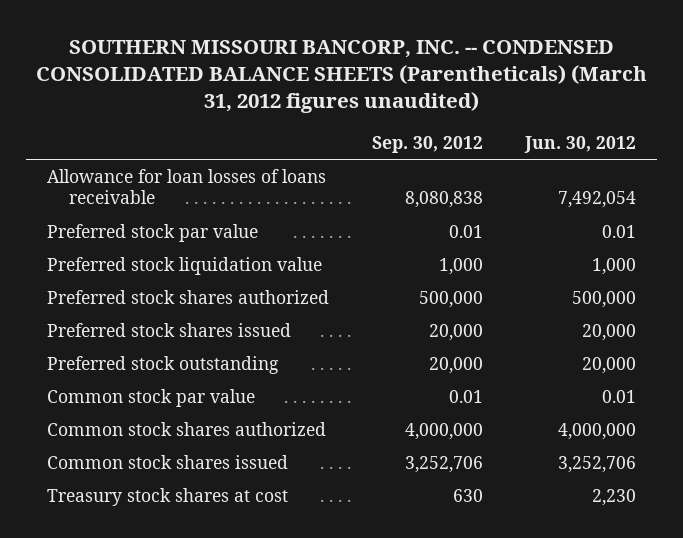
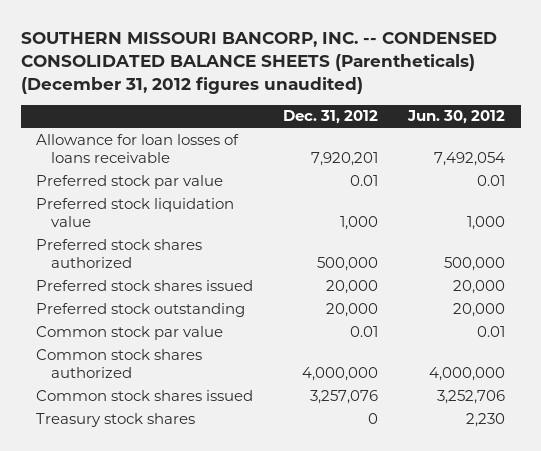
- SOUTHERN MISSOURI BANCORP, INC. -- CONDENSED CONSOLIDATED BALANCE SHEETS (Parentheticals) (March 31, 2012 figures unaudited)
+ SOUTHERN MISSOURI BANCORP, INC. -- CONDENSED CONSOLIDATED BALANCE SHEETS (Parentheticals) (December 31, 2012 figures unaudited)
- | Sep. 30, 2012 | Jun. 30, 2012
+ | Dec. 31, 2012 | Jun. 30, 2012
- Treasury stock shares at cost | 630 | 2,230
+ Treasury stock shares | 0 | 2,230

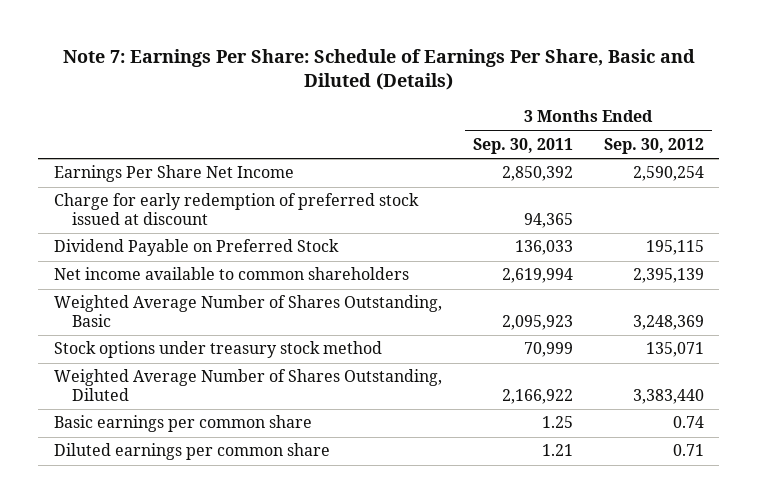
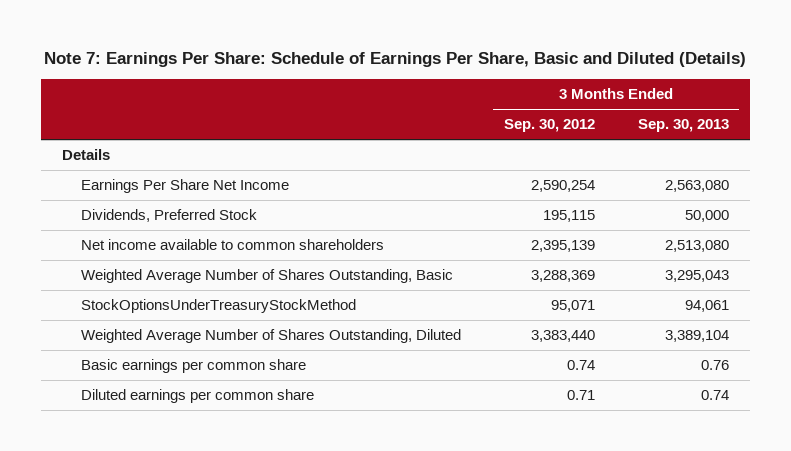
- | 3 Months Ended Sep. 30, 2011 | 3 Months Ended Sep. 30, 2012
+ | 3 Months Ended Sep. 30, 2012 | 3 Months Ended Sep. 30, 2013
+ Details
- Charge for early redemption of preferred stock issued at discount | 94,365 |
- Dividend Payable on Preferred Stock | 136,033 | 195,115
+ Dividends, Preferred Stock | 195,115 | 50,000
- Weighted Average Number of Shares Outstanding, Basic | 2,095,923 | 3,248,369
- Stock options under treasury stock method | 70,999 | 135,071
+ Weighted Average Number of Shares Outstanding, Basic | 3,288,369 | 3,295,043
+ StockOptionsUnderTreasuryStockMethod | 95,071 | 94,061

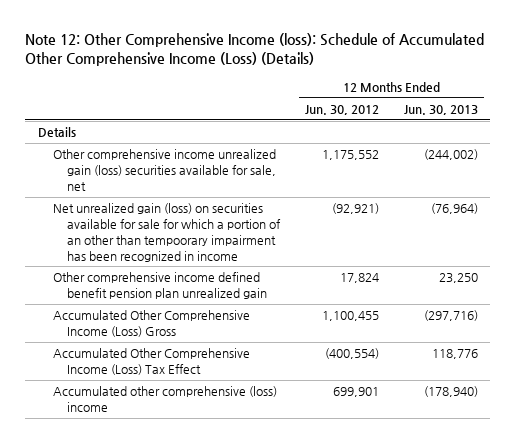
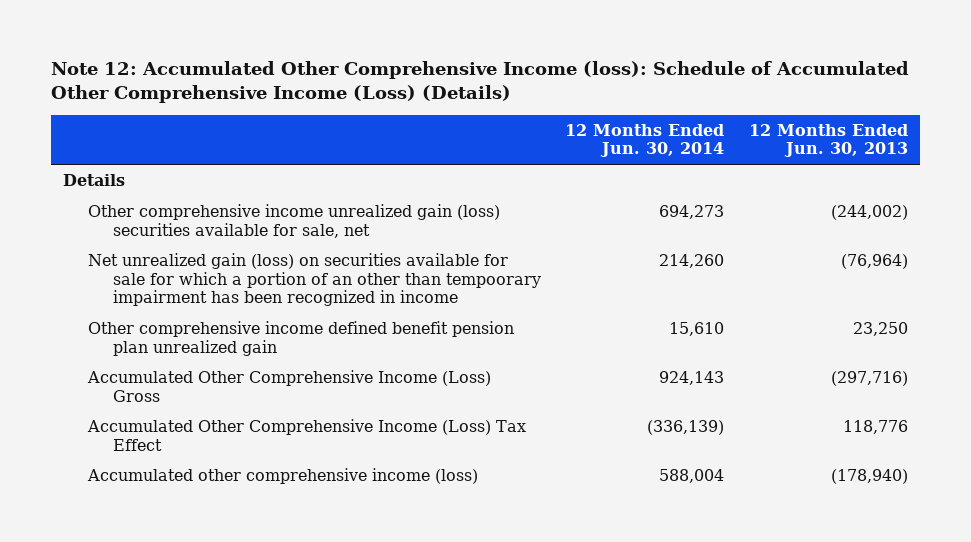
- Note 12: Other Comprehensive Income (loss): Schedule of Accumulated Other Comprehensive Income (Loss) (Details)
+ Note 12: Accumulated Other Comprehensive Income (loss): Schedule of Accumulated Other Comprehensive Income (Loss) (Details)
- | 12 Months Ended Jun. 30, 2012 | 12 Months Ended Jun. 30, 2013
+ | 12 Months Ended Jun. 30, 2014 | 12 Months Ended Jun. 30, 2013
- Accumulated other comprehensive (loss) income | 699,901 | (178,940)
+ Accumulated other comprehensive income (loss) | 588,004 | (178,940)

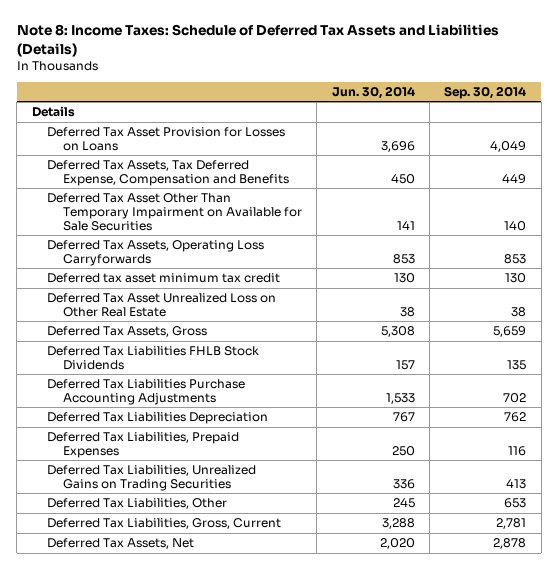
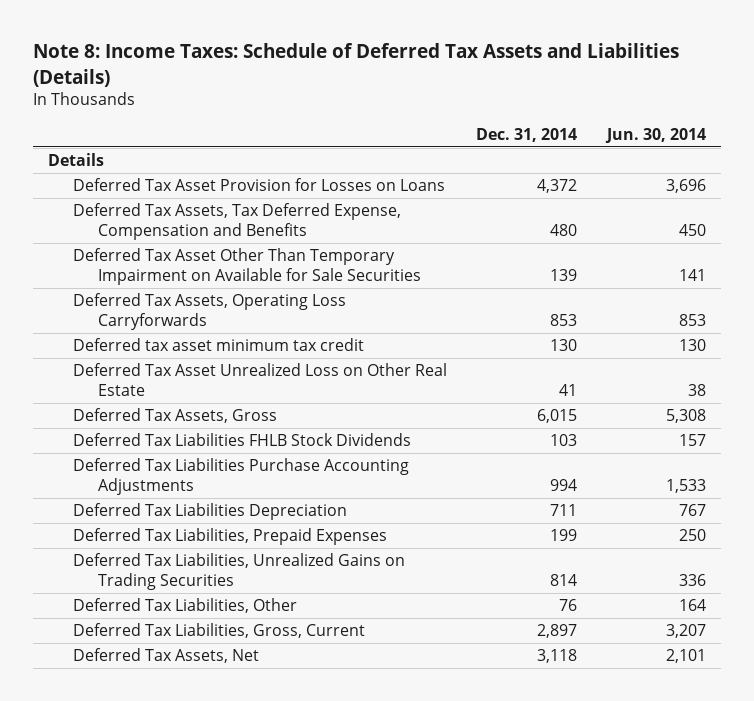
- | Jun. 30, 2014 | Sep. 30, 2014
+ | Dec. 31, 2014 | Jun. 30, 2014
- Deferred Tax Liabilities, Other | 245 | 653
- Deferred Tax Liabilities, Gross, Current | 3,288 | 2,781
- Deferred Tax Assets, Net | 2,020 | 2,878
+ Deferred Tax Liabilities, Other | 76 | 164
+ Deferred Tax Liabilities, Gross, Current | 2,897 | 3,207
+ Deferred Tax Assets, Net | 3,118 | 2,101

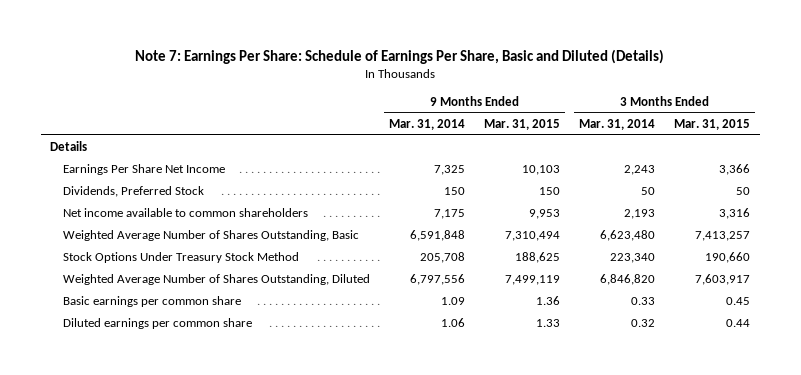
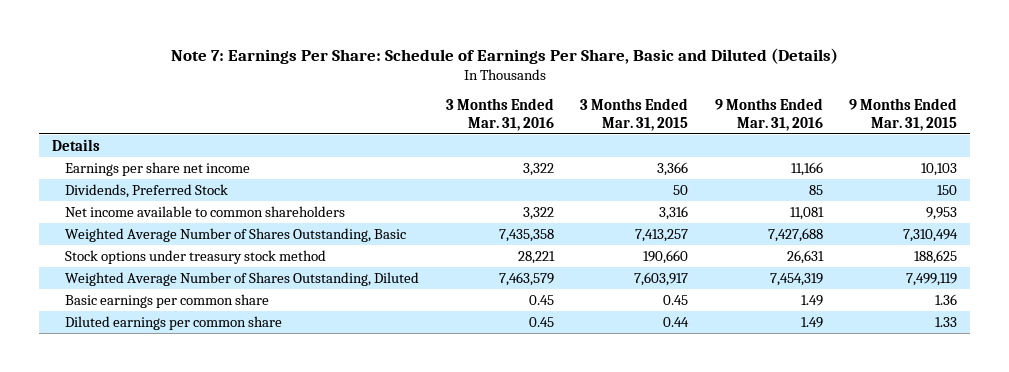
- | 9 Months Ended Mar. 31, 2014 | 9 Months Ended Mar. 31, 2015 | 3 Months Ended Mar. 31, 2014 | 3 Months Ended Mar. 31, 2015
+ | 3 Months Ended Mar. 31, 2016 | 3 Months Ended Mar. 31, 2015 | 9 Months Ended Mar. 31, 2016 | 9 Months Ended Mar. 31, 2015
- Earnings Per Share Net Income | 7,325 | 10,103 | 2,243 | 3,366
+ Earnings per share net income | 3,322 | 3,366 | 11,166 | 10,103
- Stock Options Under Treasury Stock Method | 205,708 | 188,625 | 223,340 | 190,660
+ Stock options under treasury stock method | 28,221 | 190,660 | 26,631 | 188,625

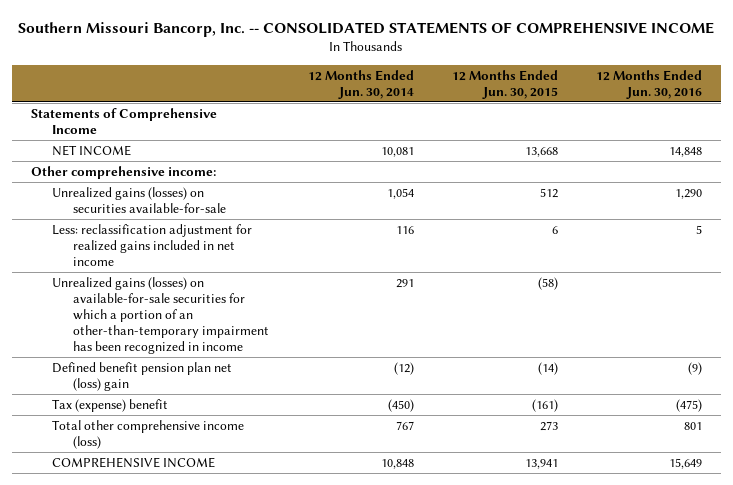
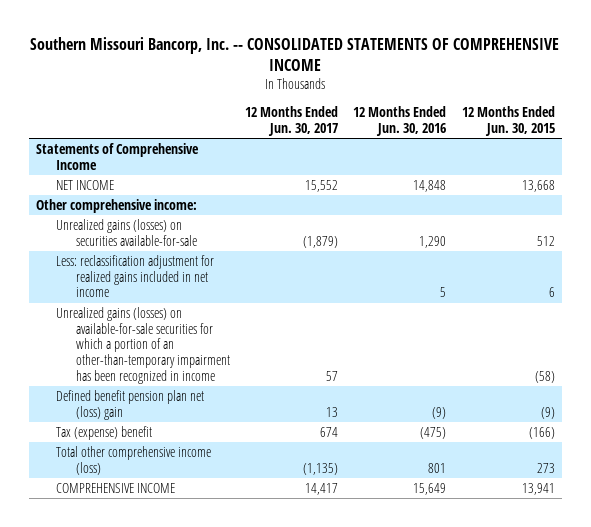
- | 12 Months Ended Jun. 30, 2014 | 12 Months Ended Jun. 30, 2015 | 12 Months Ended Jun. 30, 2016
+ | 12 Months Ended Jun. 30, 2017 | 12 Months Ended Jun. 30, 2016 | 12 Months Ended Jun. 30, 2015
- Defined benefit pension plan net (loss) gain | (12) | (14) | (9)
- Tax (expense) benefit | (450) | (161) | (475)
+ Defined benefit pension plan net (loss) gain | 13 | (9) | (9)
+ Tax (expense) benefit | 674 | (475) | (166)

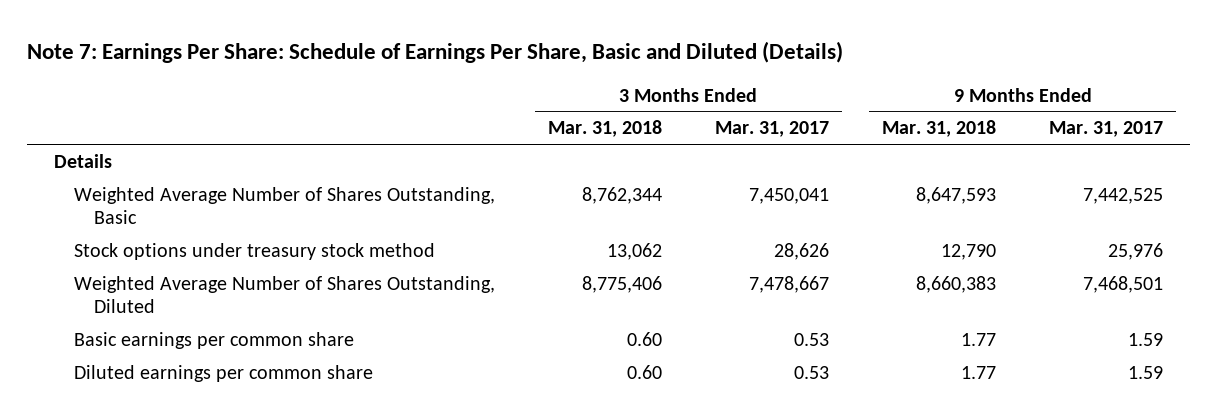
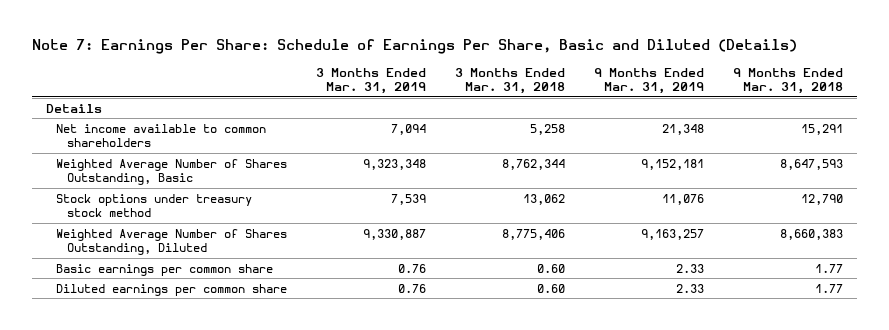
- | 3 Months Ended Mar. 31, 2018 | 3 Months Ended Mar. 31, 2017 | 9 Months Ended Mar. 31, 2018 | 9 Months Ended Mar. 31, 2017
+ | 3 Months Ended Mar. 31, 2019 | 3 Months Ended Mar. 31, 2018 | 9 Months Ended Mar. 31, 2019 | 9 Months Ended Mar. 31, 2018
+ Net income available to common shareholders | 7,094 | 5,258 | 21,348 | 15,291

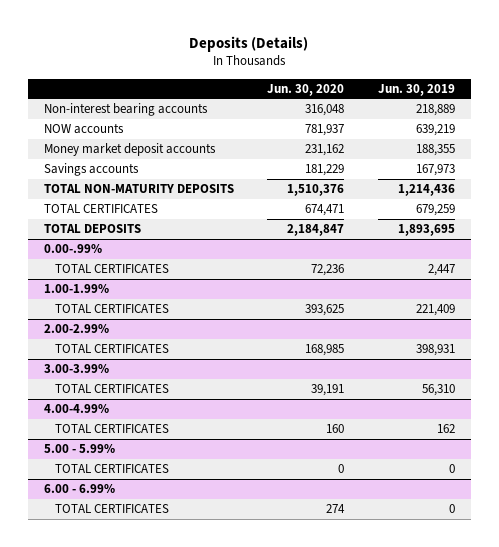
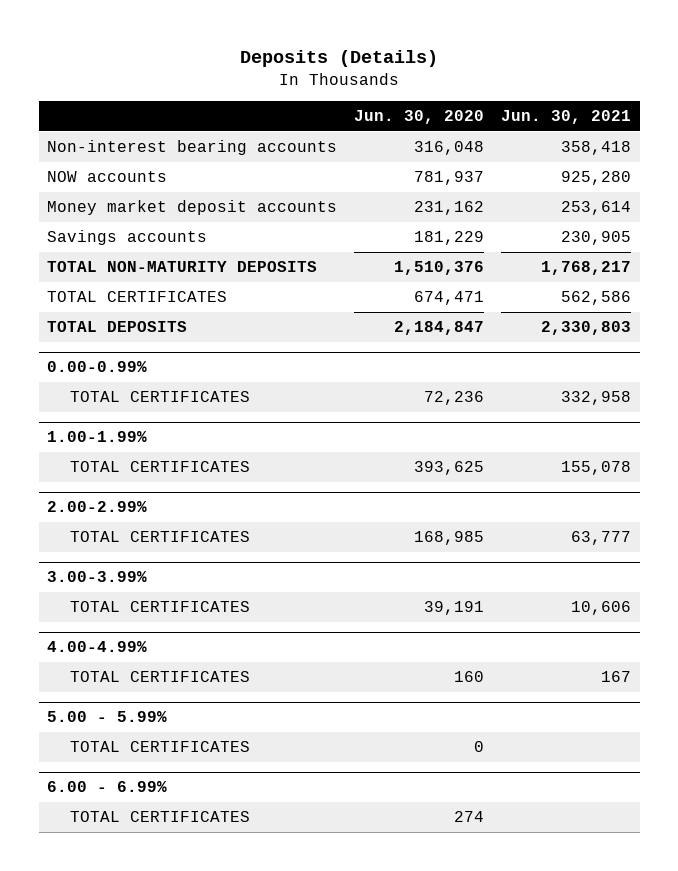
- | Jun. 30, 2020 | Jun. 30, 2019
+ | Jun. 30, 2020 | Jun. 30, 2021
- 0.00-.99%
+ 0.00-0.99%

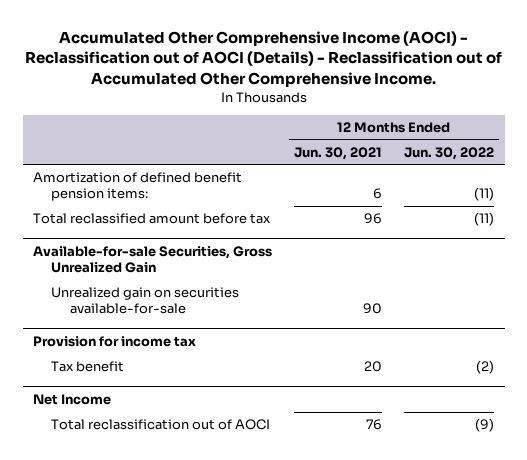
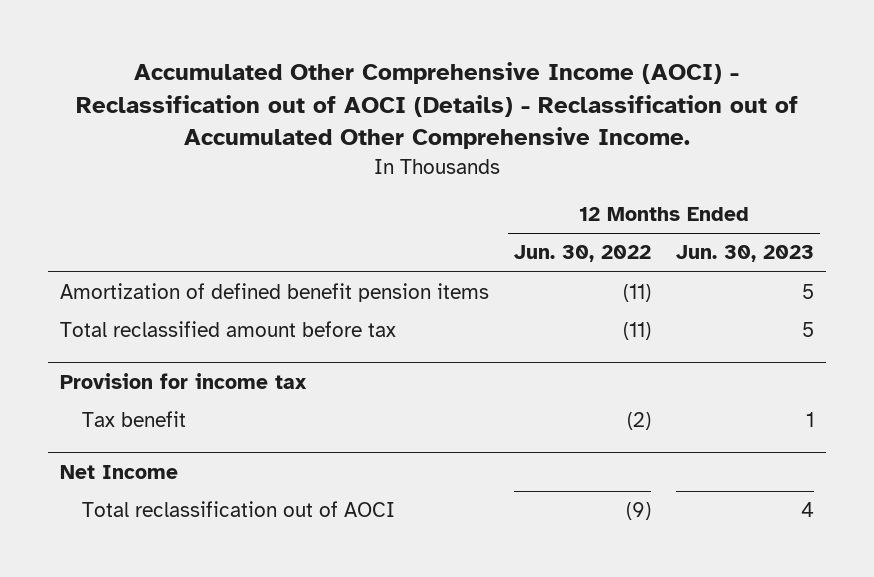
- | 12 Months Ended Jun. 30, 2021 | 12 Months Ended Jun. 30, 2022
+ | 12 Months Ended Jun. 30, 2022 | 12 Months Ended Jun. 30, 2023
- Amortization of defined benefit pension items: | 6 | (11)
+ Amortization of defined benefit pension items | (11) | 5
- Available-for-sale Securities, Gross Unrealized Gain
- Unrealized gain on securities available-for-sale | 90 |

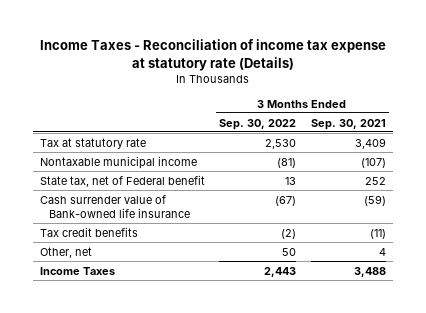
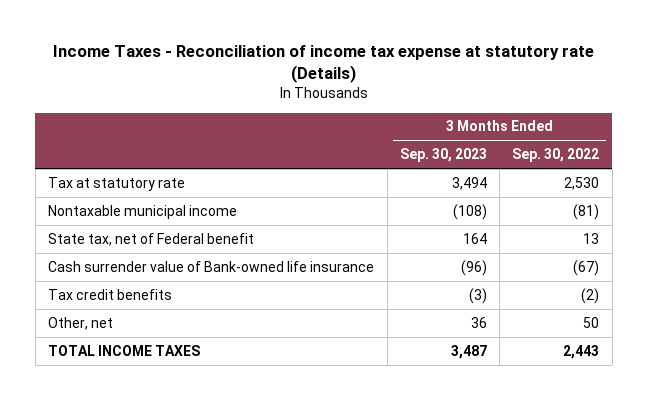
- | 3 Months Ended Sep. 30, 2022 | 3 Months Ended Sep. 30, 2021
+ | 3 Months Ended Sep. 30, 2023 | 3 Months Ended Sep. 30, 2022
- Income Taxes | 2,443 | 3,488
+ TOTAL INCOME TAXES | 3,487 | 2,443

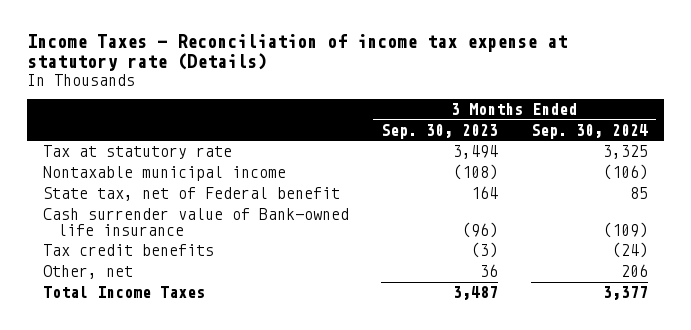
- | 3 Months Ended Sep. 30, 2023 | 3 Months Ended Sep. 30, 2022
+ | 3 Months Ended Sep. 30, 2023 | 3 Months Ended Sep. 30, 2024
- TOTAL INCOME TAXES | 3,487 | 2,443
+ Total Income Taxes | 3,487 | 3,377

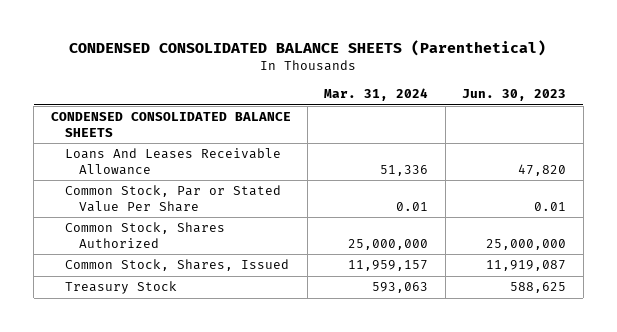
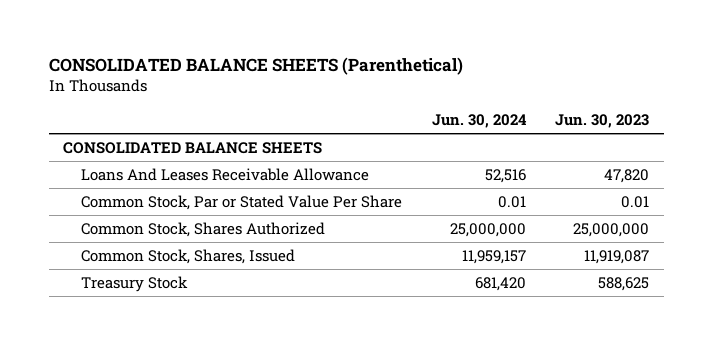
- CONDENSED CONSOLIDATED BALANCE SHEETS (Parenthetical)
+ CONSOLIDATED BALANCE SHEETS (Parenthetical)
- | Mar. 31, 2024 | Jun. 30, 2023
+ | Jun. 30, 2024 | Jun. 30, 2023
- CONDENSED CONSOLIDATED BALANCE SHEETS
+ CONSOLIDATED BALANCE SHEETS

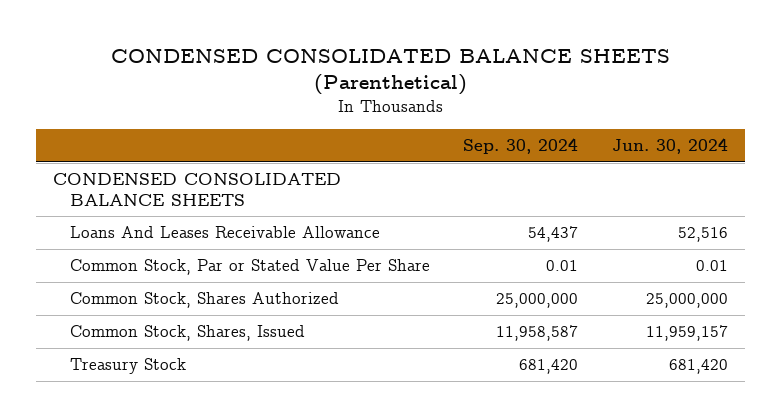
- CONSOLIDATED BALANCE SHEETS (Parenthetical)
+ CONDENSED CONSOLIDATED BALANCE SHEETS (Parenthetical)
- | Jun. 30, 2024 | Jun. 30, 2023
+ | Sep. 30, 2024 | Jun. 30, 2024
- CONSOLIDATED BALANCE SHEETS
+ CONDENSED CONSOLIDATED BALANCE SHEETS

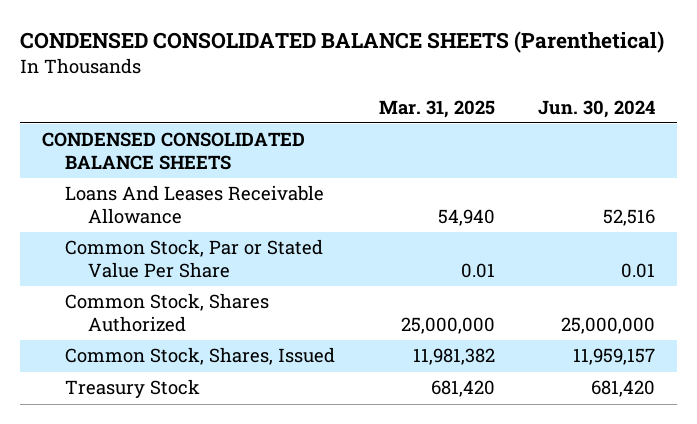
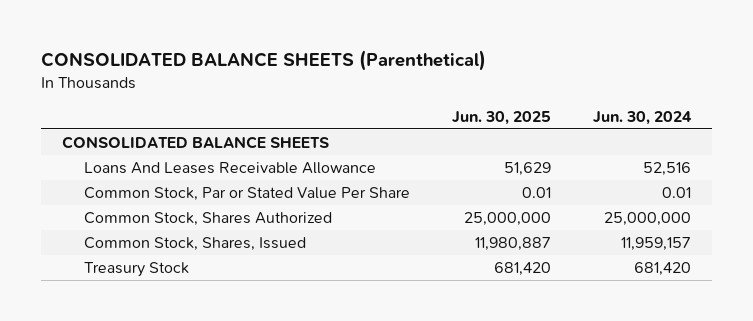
- CONDENSED CONSOLIDATED BALANCE SHEETS (Parenthetical)
+ CONSOLIDATED BALANCE SHEETS (Parenthetical)
- | Mar. 31, 2025 | Jun. 30, 2024
+ | Jun. 30, 2025 | Jun. 30, 2024
- CONDENSED CONSOLIDATED BALANCE SHEETS
+ CONSOLIDATED BALANCE SHEETS

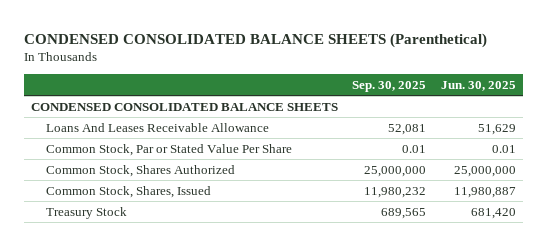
- CONSOLIDATED BALANCE SHEETS (Parenthetical)
+ CONDENSED CONSOLIDATED BALANCE SHEETS (Parenthetical)
- | Jun. 30, 2025 | Jun. 30, 2024
+ | Sep. 30, 2025 | Jun. 30, 2025
- CONSOLIDATED BALANCE SHEETS
+ CONDENSED CONSOLIDATED BALANCE SHEETS

